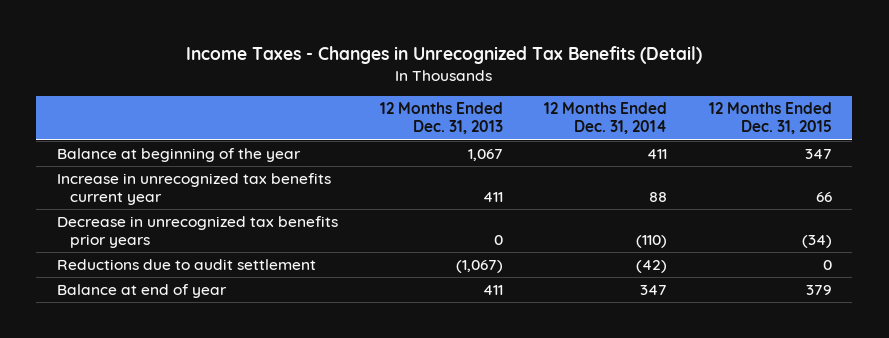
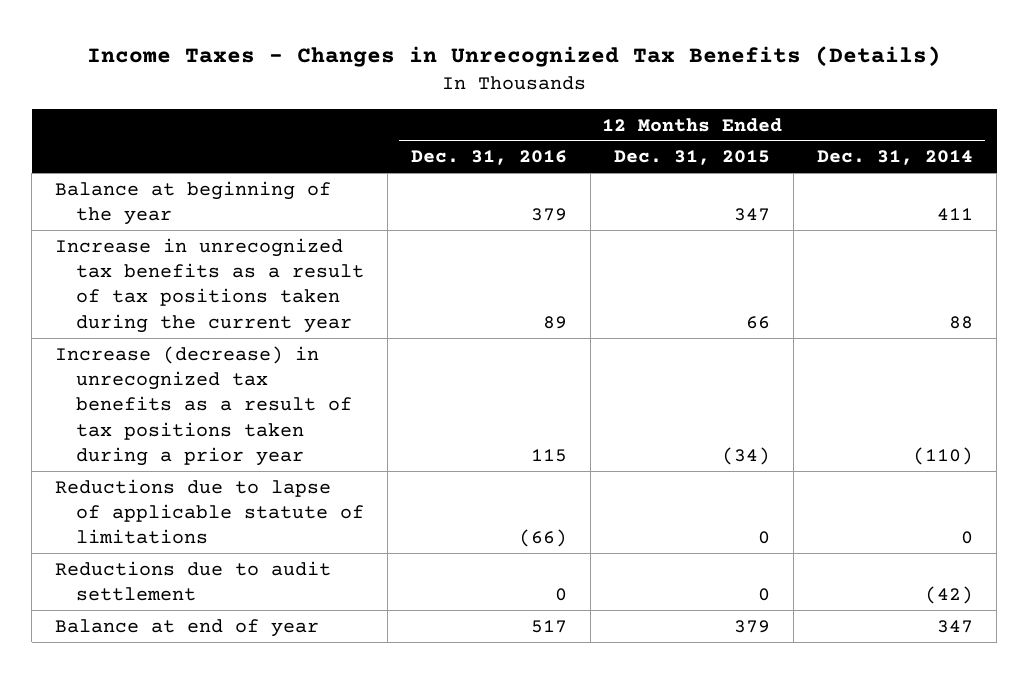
- Income Taxes - Changes in Unrecognized Tax Benefits (Detail)
+ Income Taxes - Changes in Unrecognized Tax Benefits (Details)
- | 12 Months Ended Dec. 31, 2013 | 12 Months Ended Dec. 31, 2014 | 12 Months Ended Dec. 31, 2015
+ | 12 Months Ended Dec. 31, 2016 | 12 Months Ended Dec. 31, 2015 | 12 Months Ended Dec. 31, 2014
- Increase in unrecognized tax benefits current year | 411 | 88 | 66
- Decrease in unrecognized tax benefits prior years | 0 | (110) | (34)
+ Increase in unrecognized tax benefits as a result of tax positions taken during the current year | 89 | 66 | 88
+ Increase (decrease) in unrecognized tax benefits as a result of tax positions taken during a prior year | 115 | (34) | (110)
+ Reductions due to lapse of applicable statute of limitations | (66) | 0 | 0

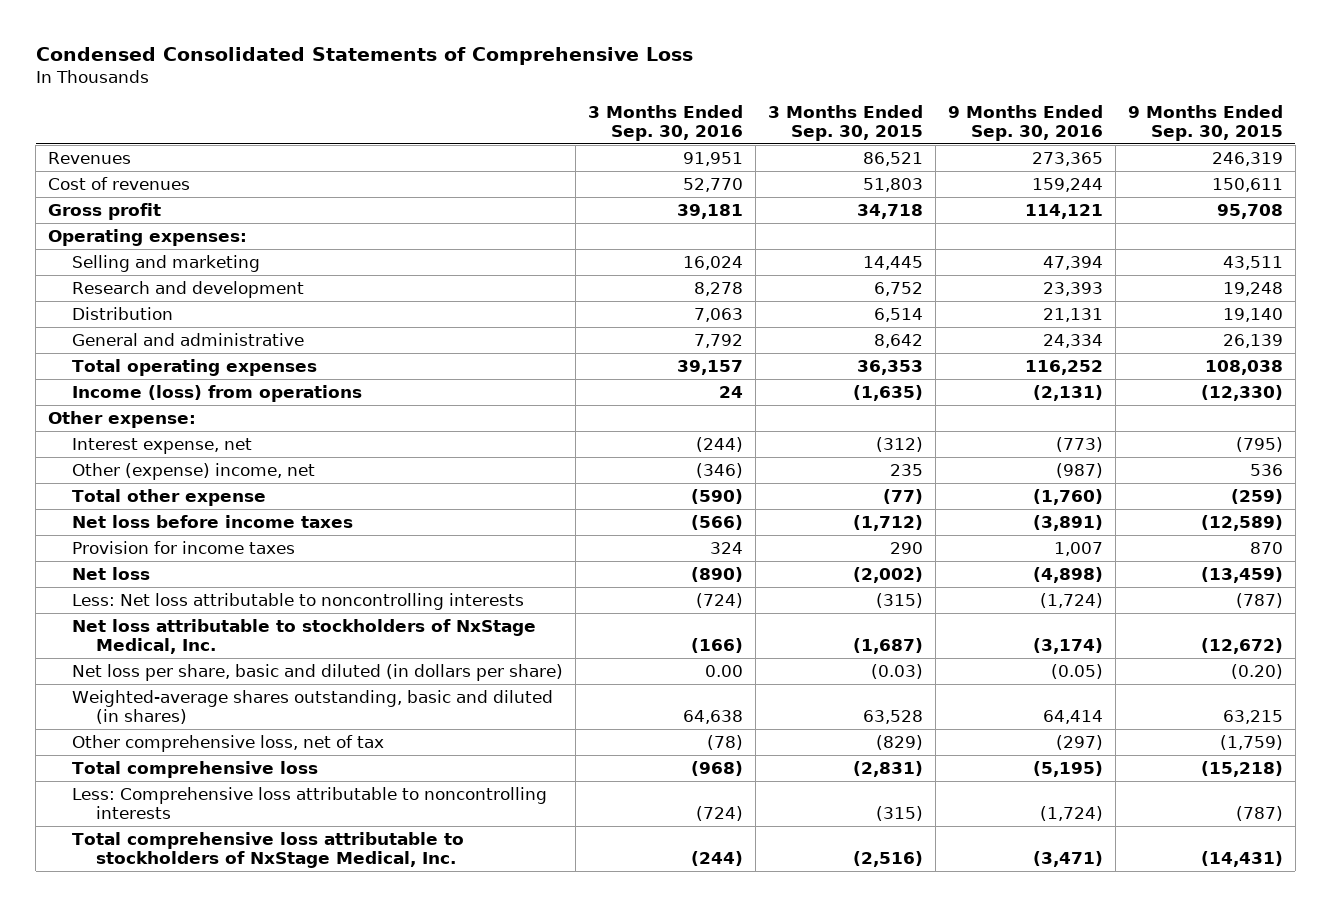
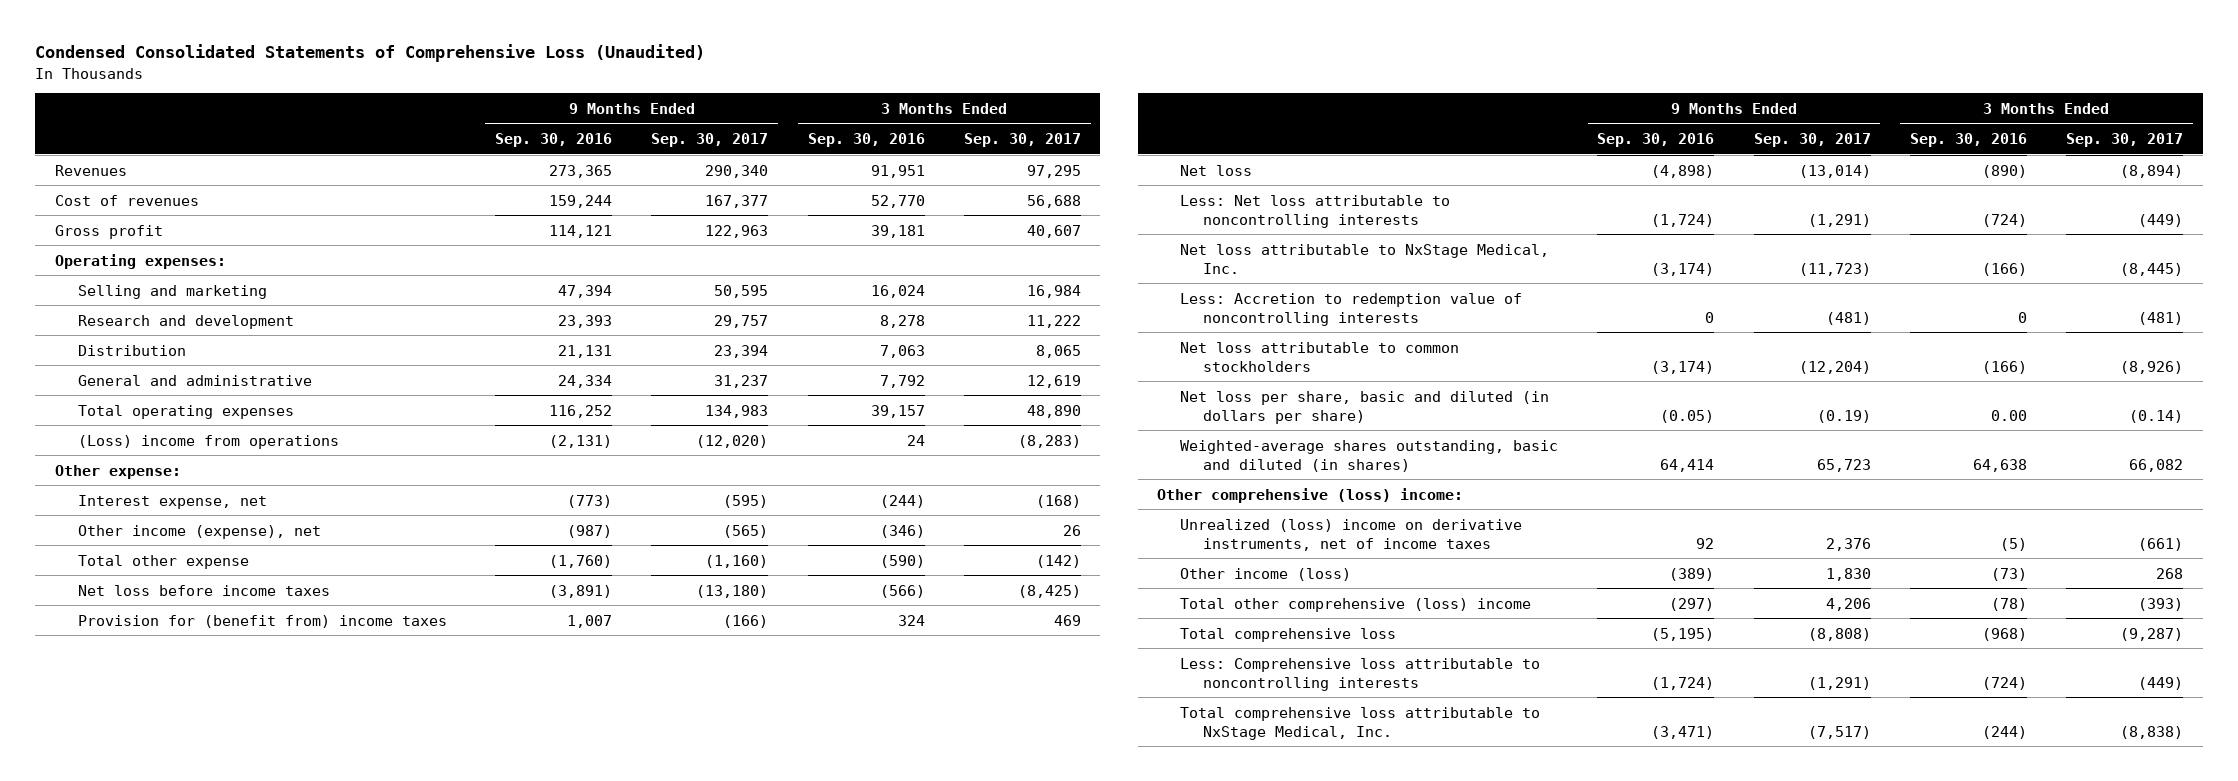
- Condensed Consolidated Statements of Comprehensive Loss
+ Condensed Consolidated Statements of Comprehensive Loss (Unaudited)
- | 3 Months Ended Sep. 30, 2016 | 3 Months Ended Sep. 30, 2015 | 9 Months Ended Sep. 30, 2016 | 9 Months Ended Sep. 30, 2015
+ | 9 Months Ended Sep. 30, 2016 | 9 Months Ended Sep. 30, 2017 | 3 Months Ended Sep. 30, 2016 | 3 Months Ended Sep. 30, 2017
- Income (loss) from operations | 24 | (1,635) | (2,131) | (12,330)
+ (Loss) income from operations | (2,131) | (12,020) | 24 | (8,283)
- Other (expense) income, net | (346) | 235 | (987) | 536
+ Other income (expense), net | (987) | (565) | (346) | 26
- Provision for income taxes | 324 | 290 | 1,007 | 870
+ Provision for (benefit from) income taxes | 1,007 | (166) | 324 | 469
- Net loss attributable to stockholders of NxStage Medical, Inc. | (166) | (1,687) | (3,174) | (12,672)
+ Net loss attributable to NxStage Medical, Inc. | (3,174) | (11,723) | (166) | (8,445)
+ Less: Accretion to redemption value of noncontrolling interests | 0 | (481) | 0 | (481)
+ Net loss attributable to common stockholders | (3,174) | (12,204) | (166) | (8,926)
- Other comprehensive loss, net of tax | (78) | (829) | (297) | (1,759)
+ Other comprehensive (loss) income:
+ Unrealized (loss) income on derivative instruments, net of income taxes | 92 | 2,376 | (5) | (661)
+ Other income (loss) | (389) | 1,830 | (73) | 268
+ Total other comprehensive (loss) income | (297) | 4,206 | (78) | (393)
- Total comprehensive loss attributable to stockholders of NxStage Medical, Inc. | (244) | (2,516) | (3,471) | (14,431)
+ Total comprehensive loss attributable to NxStage Medical, Inc. | (3,471) | (7,517) | (244) | (8,838)

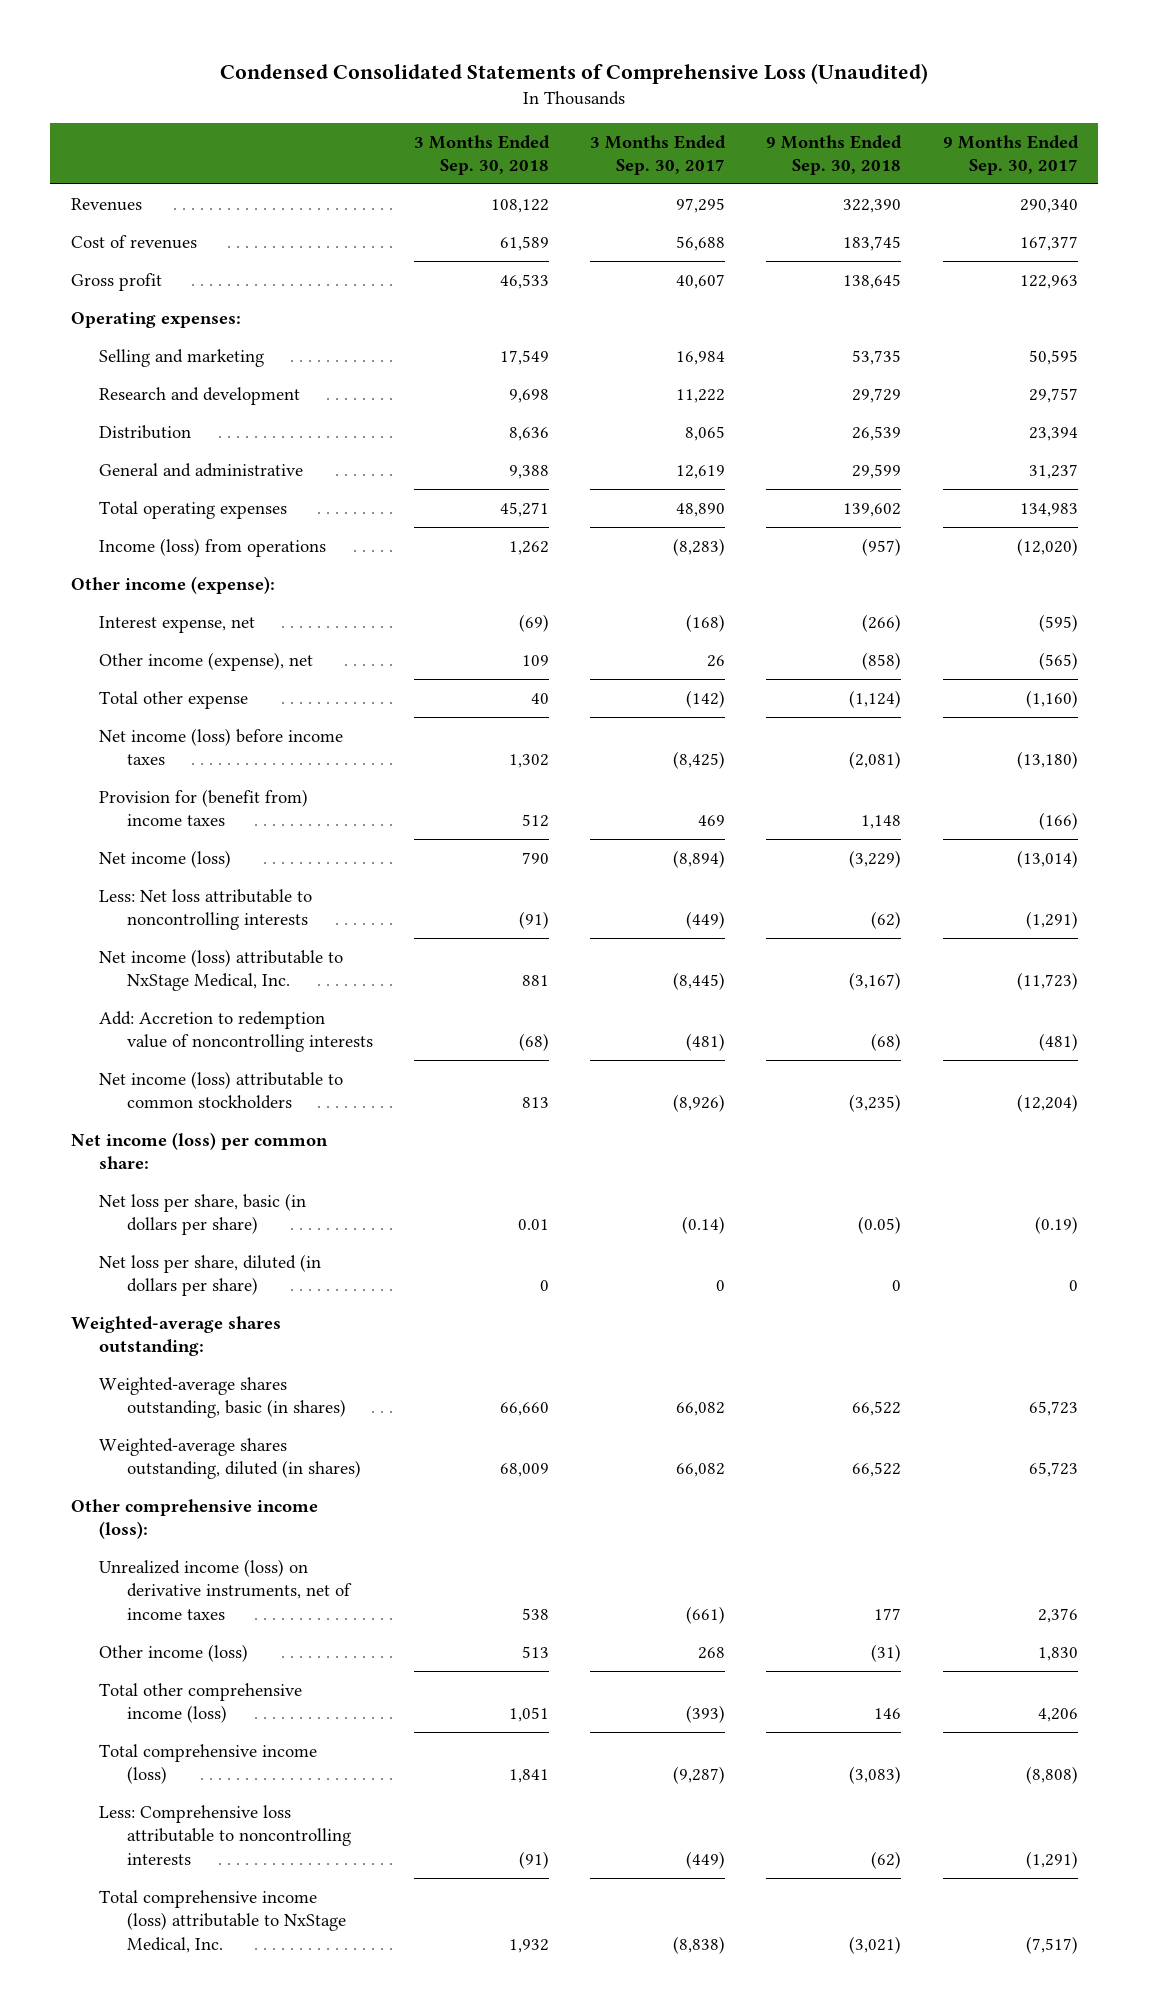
- | 9 Months Ended Sep. 30, 2016 | 9 Months Ended Sep. 30, 2017 | 3 Months Ended Sep. 30, 2016 | 3 Months Ended Sep. 30, 2017
+ | 3 Months Ended Sep. 30, 2018 | 3 Months Ended Sep. 30, 2017 | 9 Months Ended Sep. 30, 2018 | 9 Months Ended Sep. 30, 2017
- (Loss) income from operations | (2,131) | (12,020) | 24 | (8,283)
- Other expense:
+ Income (loss) from operations | 1,262 | (8,283) | (957) | (12,020)
+ Other income (expense):
- Net loss before income taxes | (3,891) | (13,180) | (566) | (8,425)
+ Net income (loss) before income taxes | 1,302 | (8,425) | (2,081) | (13,180)
- Net loss | (4,898) | (13,014) | (890) | (8,894)
+ Net income (loss) | 790 | (8,894) | (3,229) | (13,014)
- Net loss attributable to NxStage Medical, Inc. | (3,174) | (11,723) | (166) | (8,445)
- Less: Accretion to redemption value of noncontrolling interests | 0 | (481) | 0 | (481)
- Net loss attributable to common stockholders | (3,174) | (12,204) | (166) | (8,926)
- Net loss per share, basic and diluted (in dollars per share) | (0.05) | (0.19) | 0.00 | (0.14)
- Weighted-average shares outstanding, basic and diluted (in shares) | 64,414 | 65,723 | 64,638 | 66,082
- Other comprehensive (loss) income:
- Unrealized (loss) income on derivative instruments, net of income taxes | 92 | 2,376 | (5) | (661)
+ Net income (loss) attributable to NxStage Medical, Inc. | 881 | (8,445) | (3,167) | (11,723)
+ Add: Accretion to redemption value of noncontrolling interests | (68) | (481) | (68) | (481)
+ Net income (loss) attributable to common stockholders | 813 | (8,926) | (3,235) | (12,204)
+ Net income (loss) per common share:
+ Net loss per share, basic (in dollars per share) | 0.01 | (0.14) | (0.05) | (0.19)
+ Net loss per share, diluted (in dollars per share) | 0 | 0 | 0 | 0
+ Weighted-average shares outstanding:
+ Weighted-average shares outstanding, basic (in shares) | 66,660 | 66,082 | 66,522 | 65,723
+ Weighted-average shares outstanding, diluted (in shares) | 68,009 | 66,082 | 66,522 | 65,723
+ Other comprehensive income (loss):
+ Unrealized income (loss) on derivative instruments, net of income taxes | 538 | (661) | 177 | 2,376
- Total other comprehensive (loss) income | (297) | 4,206 | (78) | (393)
- Total comprehensive loss | (5,195) | (8,808) | (968) | (9,287)
+ Total other comprehensive income (loss) | 1,051 | (393) | 146 | 4,206
+ Total comprehensive income (loss) | 1,841 | (9,287) | (3,083) | (8,808)
- Total comprehensive loss attributable to NxStage Medical, Inc. | (3,471) | (7,517) | (244) | (8,838)
+ Total comprehensive income (loss) attributable to NxStage Medical, Inc. | 1,932 | (8,838) | (3,021) | (7,517)

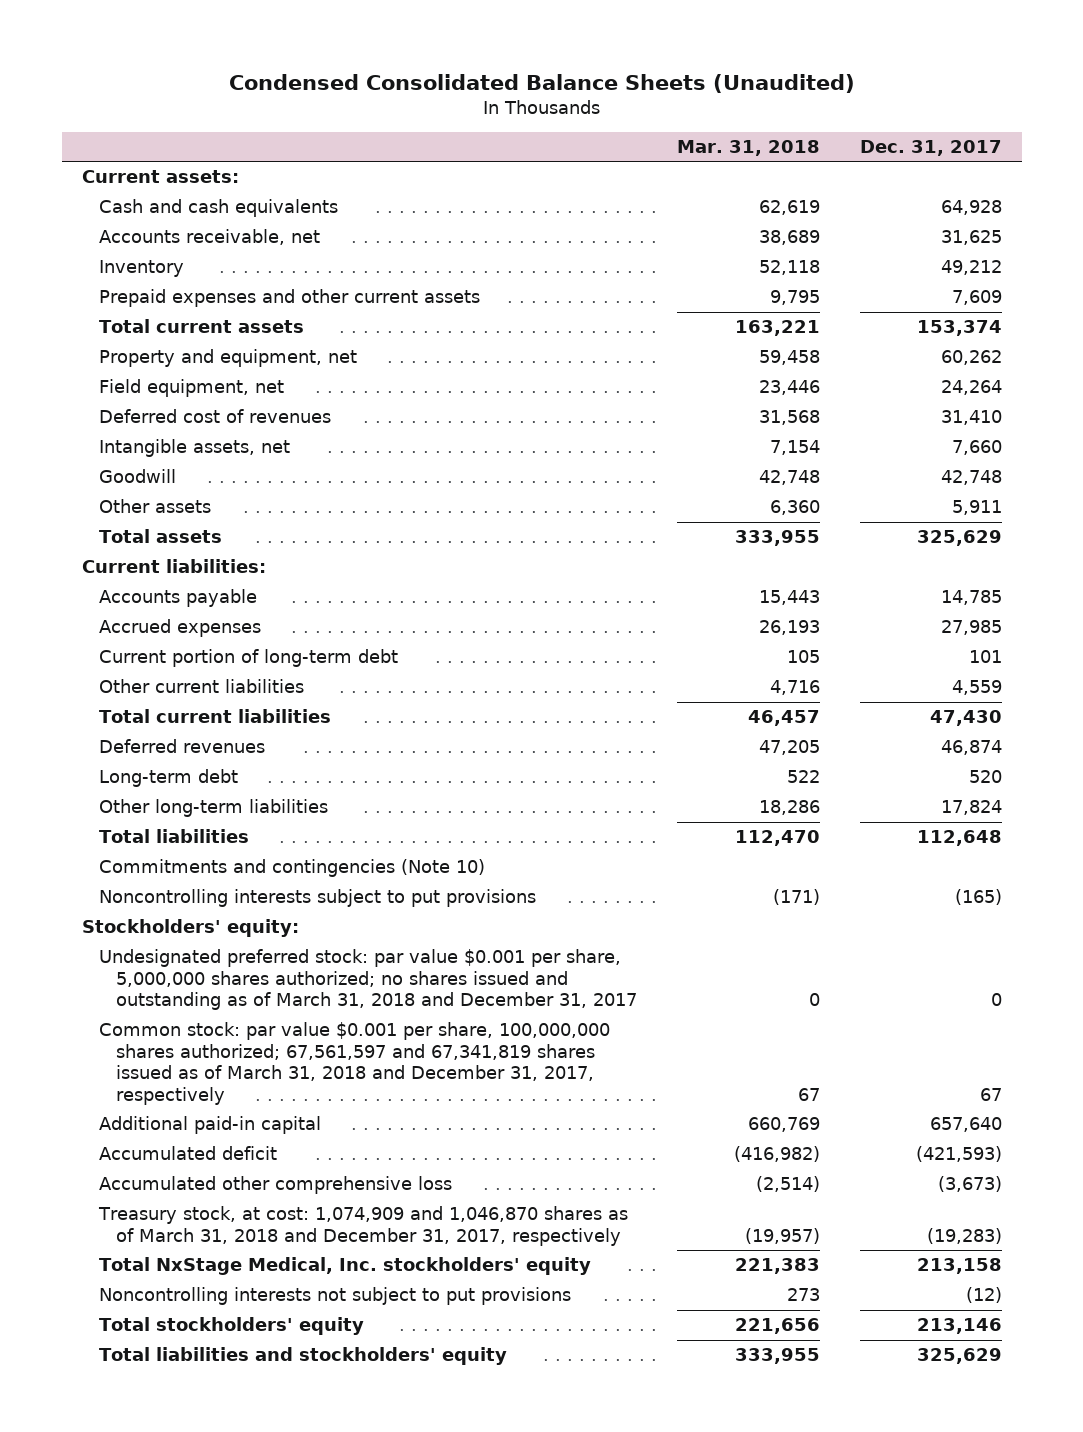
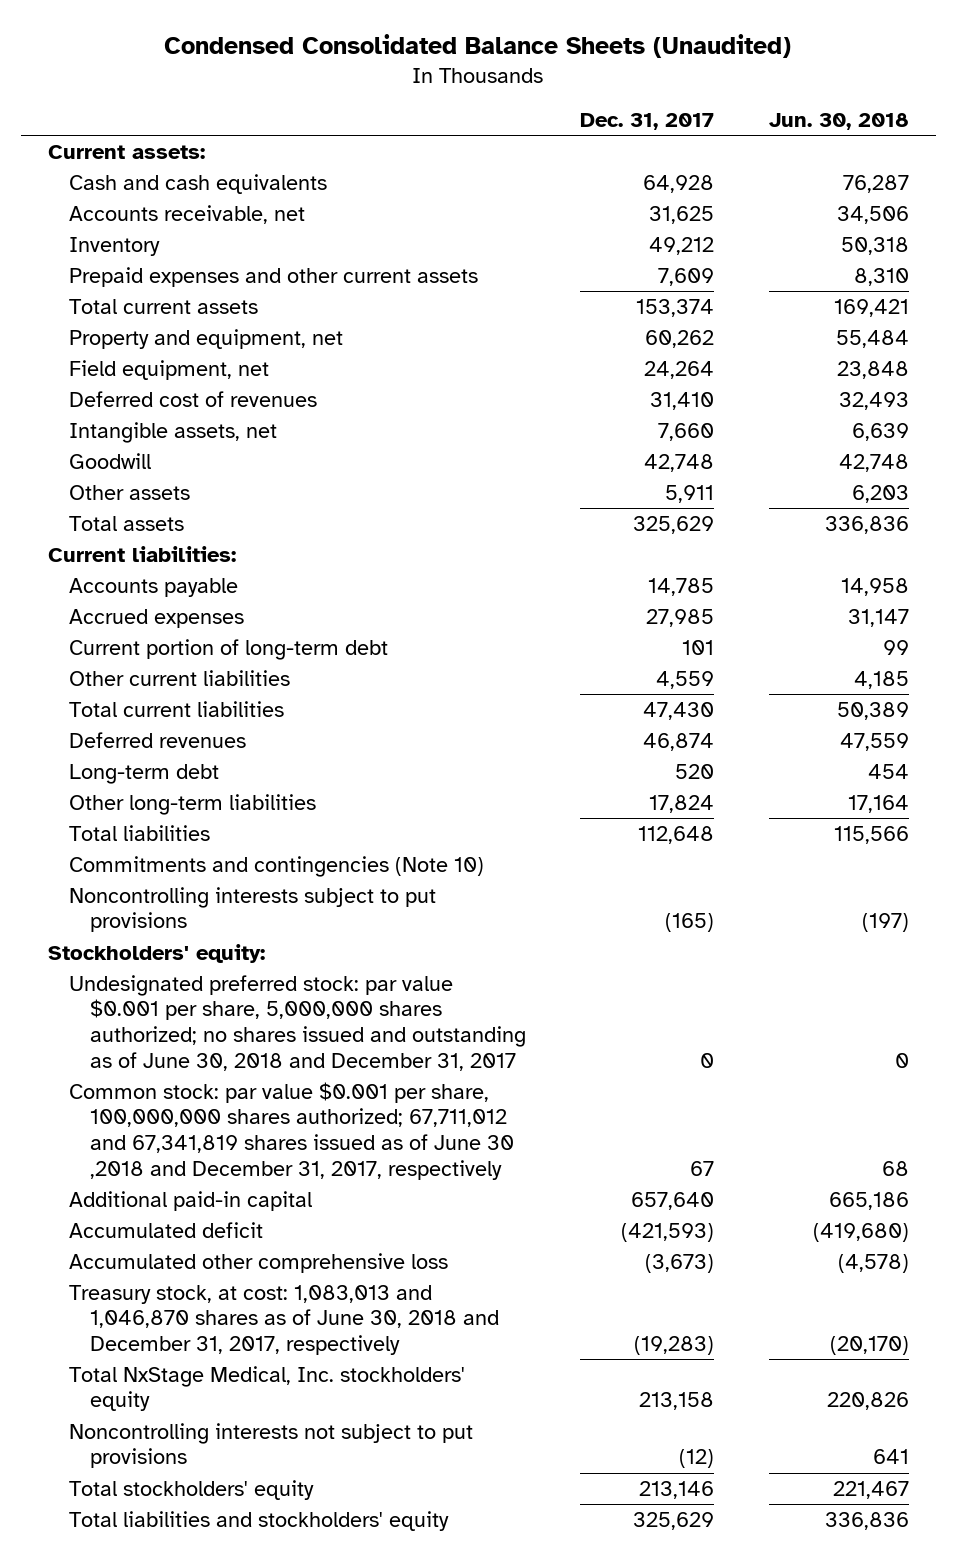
- | Mar. 31, 2018 | Dec. 31, 2017
+ | Dec. 31, 2017 | Jun. 30, 2018
- Undesignated preferred stock: par value $0.001 per share, 5,000,000 shares authorized; no shares issued and outstanding as of March 31, 2018 and December 31, 2017 | 0 | 0
- Common stock: par value $0.001 per share, 100,000,000 shares authorized; 67,561,597 and 67,341,819 shares issued as of March 31, 2018 and December 31, 2017, respectively | 67 | 67
+ Undesignated preferred stock: par value $0.001 per share, 5,000,000 shares authorized; no shares issued and outstanding as of June 30, 2018 and December 31, 2017 | 0 | 0
+ Common stock: par value $0.001 per share, 100,000,000 shares authorized; 67,711,012 and 67,341,819 shares issued as of June 30 ,2018 and December 31, 2017, respectively | 67 | 68
- Treasury stock, at cost: 1,074,909 and 1,046,870 shares as of March 31, 2018 and December 31, 2017, respectively | (19,957) | (19,283)
+ Treasury stock, at cost: 1,083,013 and 1,046,870 shares as of June 30, 2018 and December 31, 2017, respectively | (19,283) | (20,170)

